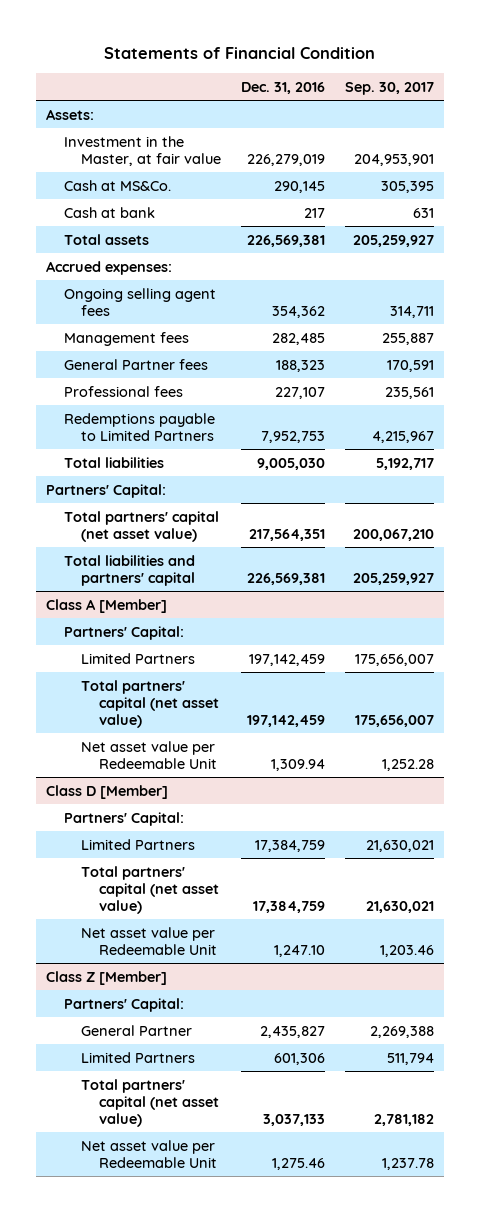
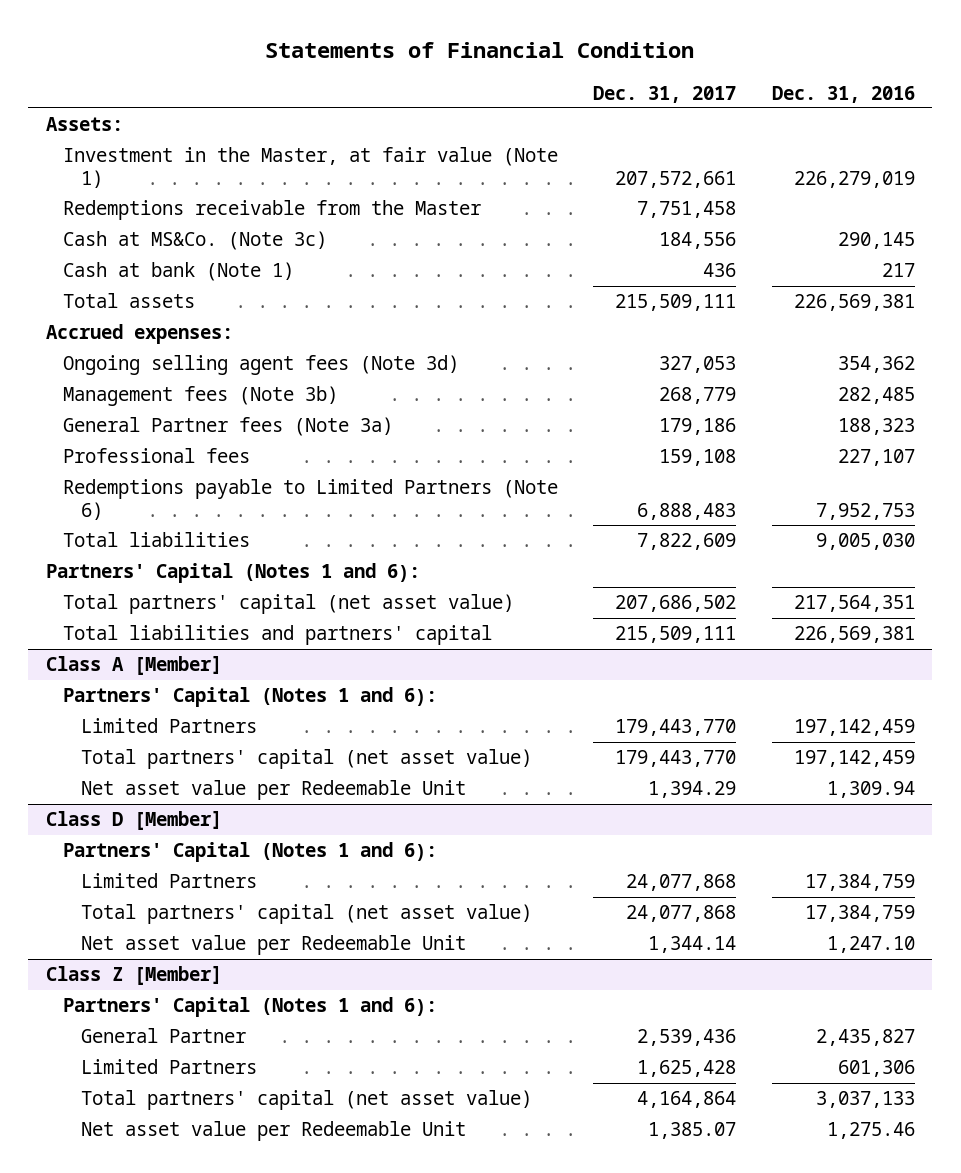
- | Dec. 31, 2016 | Sep. 30, 2017
+ | Dec. 31, 2017 | Dec. 31, 2016
- Investment in the Master, at fair value | 226,279,019 | 204,953,901
- Cash at MS&Co. | 290,145 | 305,395
- Cash at bank | 217 | 631
+ Investment in the Master, at fair value (Note 1) | 207,572,661 | 226,279,019
+ Redemptions receivable from the Master | 7,751,458 |
+ Cash at MS&Co. (Note 3c) | 184,556 | 290,145
+ Cash at bank (Note 1) | 436 | 217
- Ongoing selling agent fees | 354,362 | 314,711
- Management fees | 282,485 | 255,887
- General Partner fees | 188,323 | 170,591
+ Ongoing selling agent fees (Note 3d) | 327,053 | 354,362
+ Management fees (Note 3b) | 268,779 | 282,485
+ General Partner fees (Note 3a) | 179,186 | 188,323
- Redemptions payable to Limited Partners | 7,952,753 | 4,215,967
+ Redemptions payable to Limited Partners (Note 6) | 6,888,483 | 7,952,753
- Partners' Capital:
+ Partners' Capital (Notes 1 and 6):
@ Class A [Member]
- Partners' Capital:
+ Partners' Capital (Notes 1 and 6):
@ Class D [Member]
- Partners' Capital:
+ Partners' Capital (Notes 1 and 6):
@ Class Z [Member]
- Partners' Capital:
+ Partners' Capital (Notes 1 and 6):

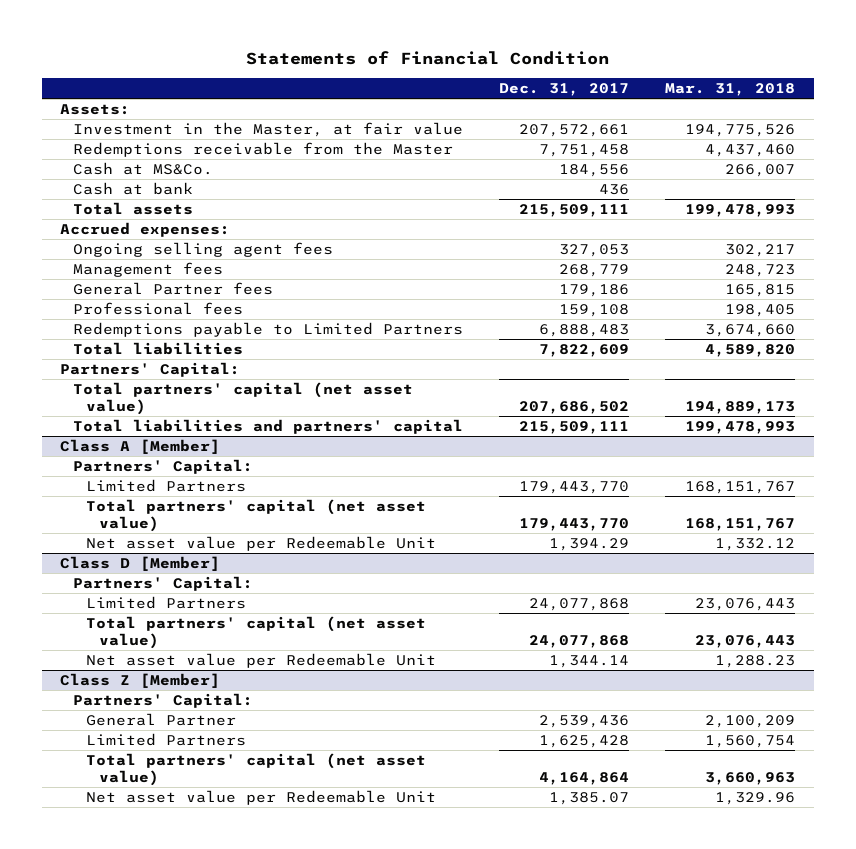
- | Dec. 31, 2017 | Dec. 31, 2016
+ | Dec. 31, 2017 | Mar. 31, 2018
- Investment in the Master, at fair value (Note 1) | 207,572,661 | 226,279,019
+ Investment in the Master, at fair value | 207,572,661 | 194,775,526
- Cash at MS&Co. (Note 3c) | 184,556 | 290,145
- Cash at bank (Note 1) | 436 | 217
+ Cash at MS&Co. | 184,556 | 266,007
+ Cash at bank | 436 |
- Ongoing selling agent fees (Note 3d) | 327,053 | 354,362
- Management fees (Note 3b) | 268,779 | 282,485
- General Partner fees (Note 3a) | 179,186 | 188,323
+ Ongoing selling agent fees | 327,053 | 302,217
+ Management fees | 268,779 | 248,723
+ General Partner fees | 179,186 | 165,815
- Redemptions payable to Limited Partners (Note 6) | 6,888,483 | 7,952,753
+ Redemptions payable to Limited Partners | 6,888,483 | 3,674,660
- Partners' Capital (Notes 1 and 6):
+ Partners' Capital:
@ Class A [Member]
- Partners' Capital (Notes 1 and 6):
+ Partners' Capital:
@ Class D [Member]
- Partners' Capital (Notes 1 and 6):
+ Partners' Capital:
@ Class Z [Member]
- Partners' Capital (Notes 1 and 6):
+ Partners' Capital:

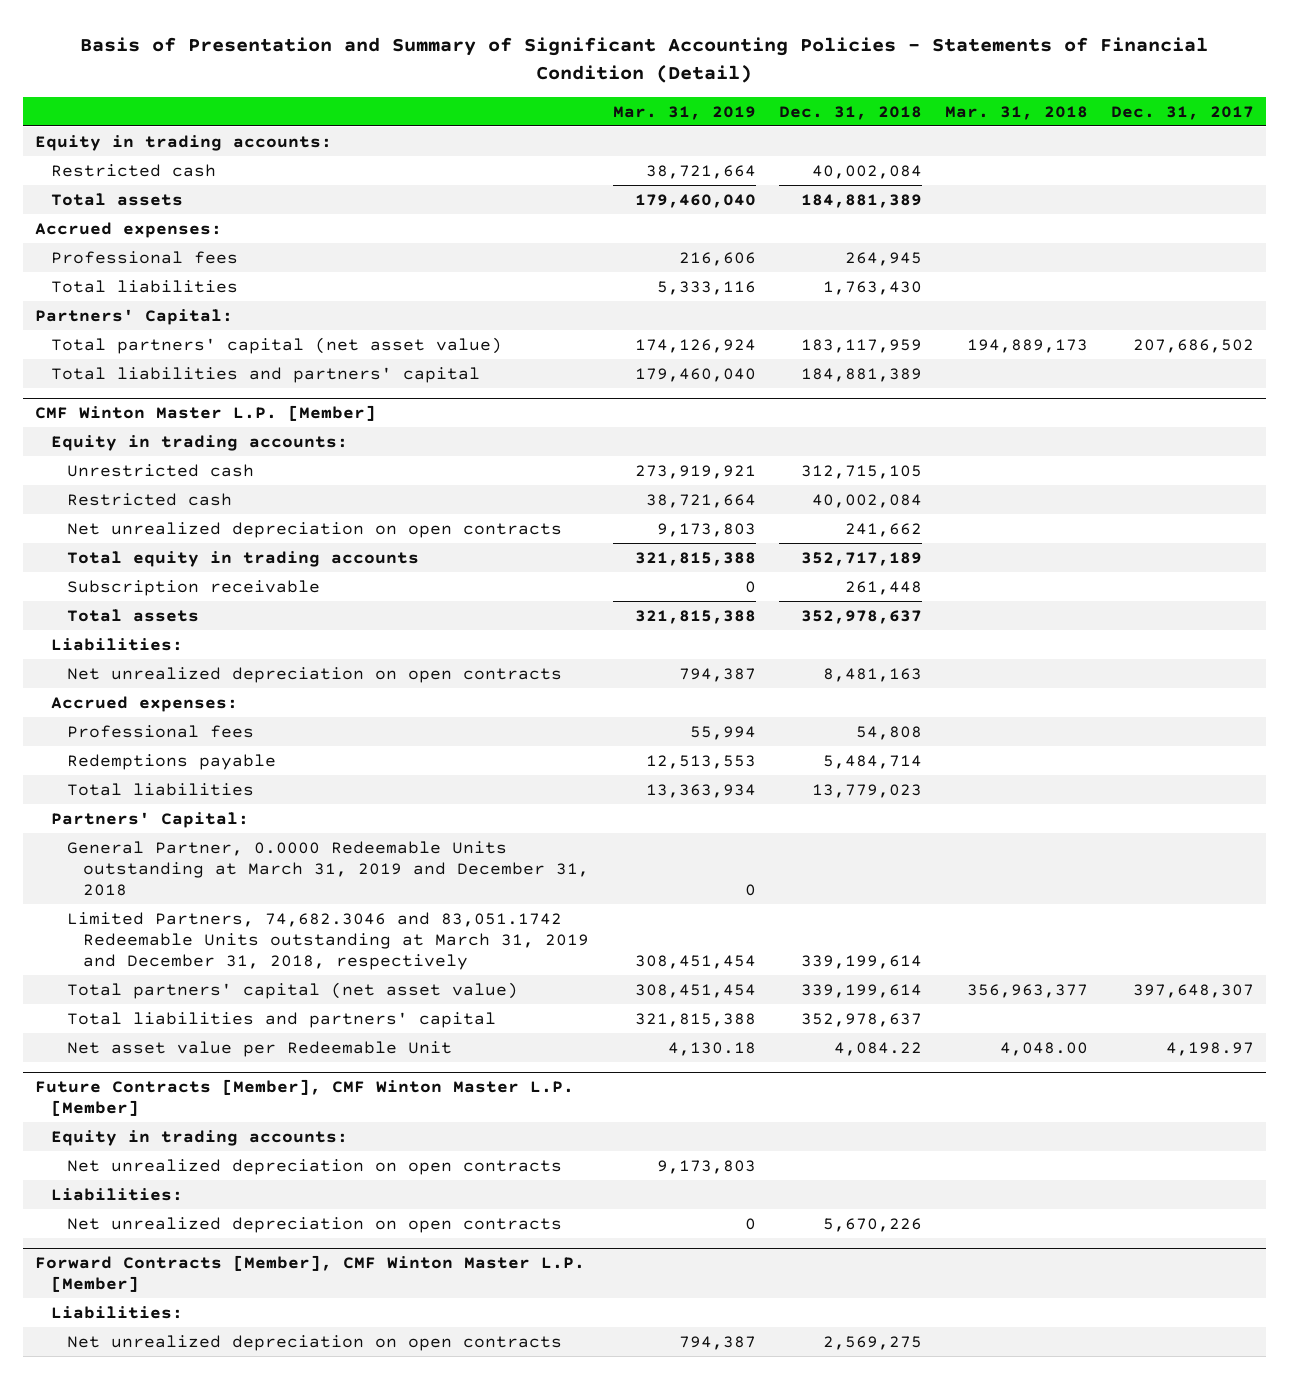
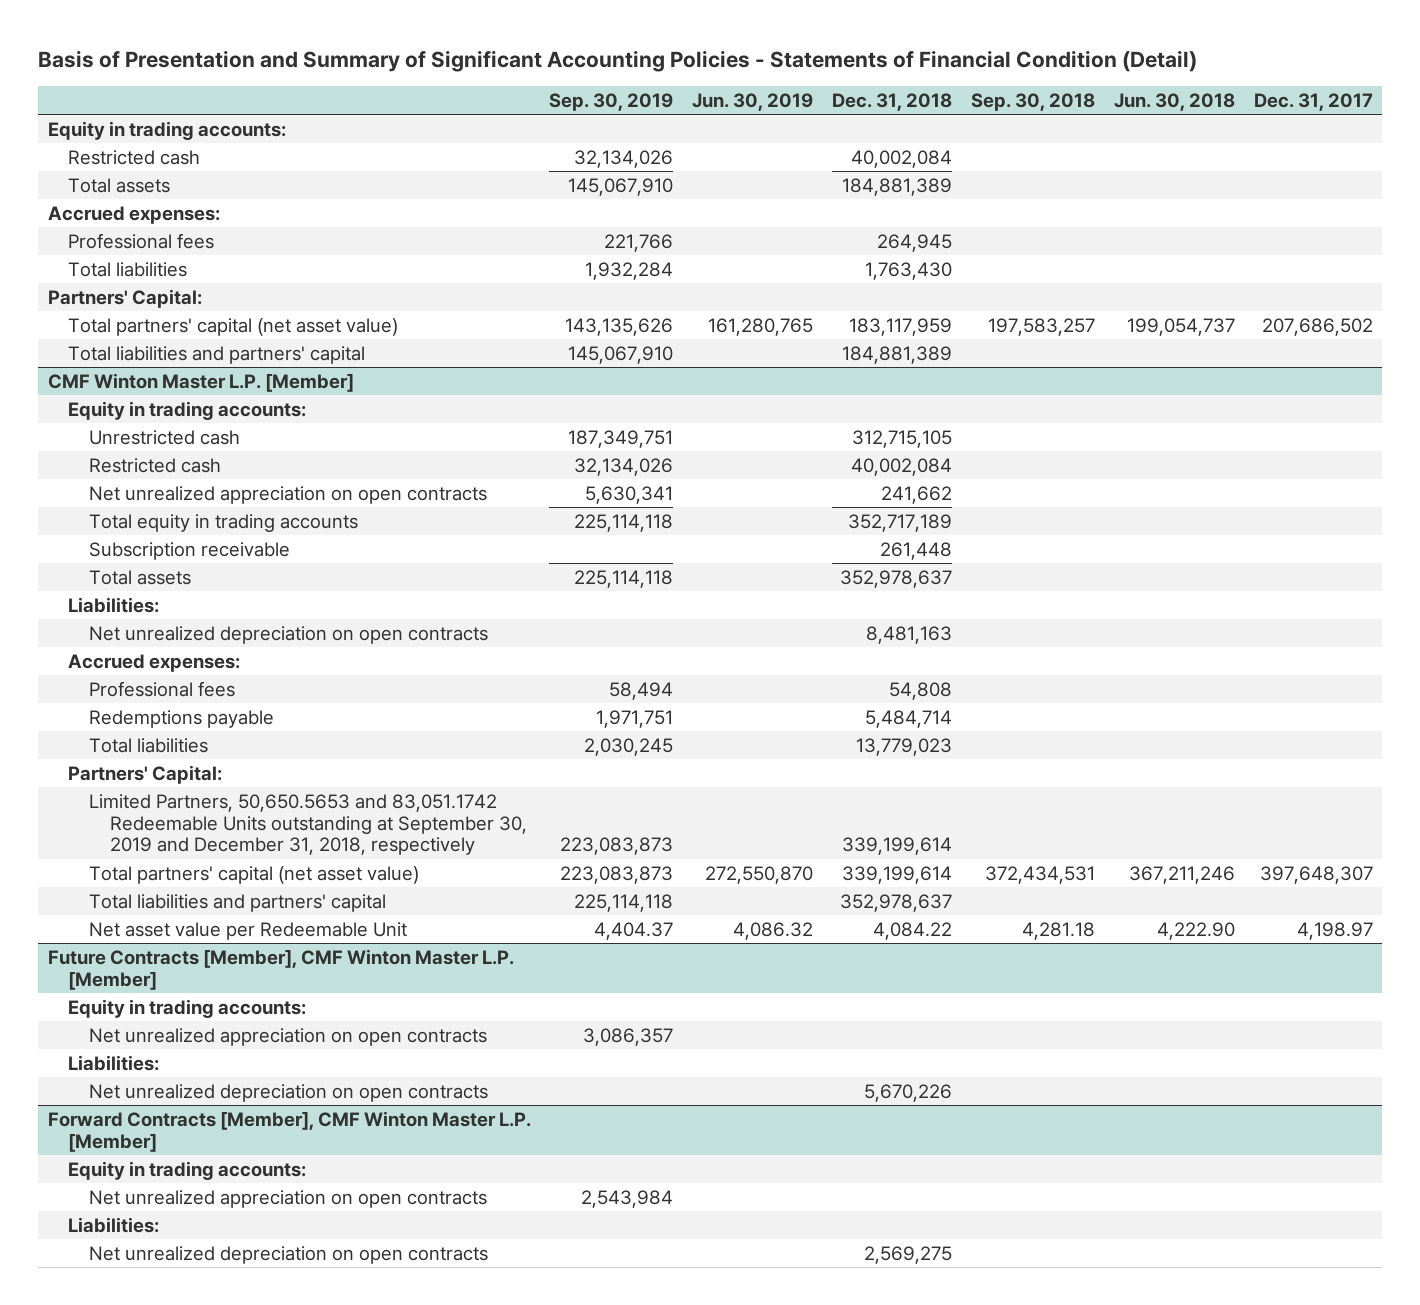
- | Mar. 31, 2019 | Dec. 31, 2018 | Mar. 31, 2018 | Dec. 31, 2017
+ | Sep. 30, 2019 | Jun. 30, 2019 | Dec. 31, 2018 | Sep. 30, 2018 | Jun. 30, 2018 | Dec. 31, 2017
@ CMF Winton Master L.P. [Member]
- Net unrealized depreciation on open contracts | 9,173,803 | 241,662 | |
+ Net unrealized appreciation on open contracts | 5,630,341 | | 241,662 | | |
- General Partner, 0.0000 Redeemable Units outstanding at March 31, 2019 and December 31, 2018 | 0 | | |
- Limited Partners, 74,682.3046 and 83,051.1742 Redeemable Units outstanding at March 31, 2019 and December 31, 2018, respectively | 308,451,454 | 339,199,614 | |
+ Limited Partners, 50,650.5653 and 83,051.1742 Redeemable Units outstanding at September 30, 2019 and December 31, 2018, respectively | 223,083,873 | | 339,199,614 | | |
@ Future Contracts [Member], CMF Winton Master L.P. [Member]
- Net unrealized depreciation on open contracts | 9,173,803 | | |
+ Net unrealized appreciation on open contracts | 3,086,357 | | | | |
@ Forward Contracts [Member], CMF Winton Master L.P. [Member]
+ Equity in trading accounts:
+ Net unrealized appreciation on open contracts | 2,543,984 | | | | |

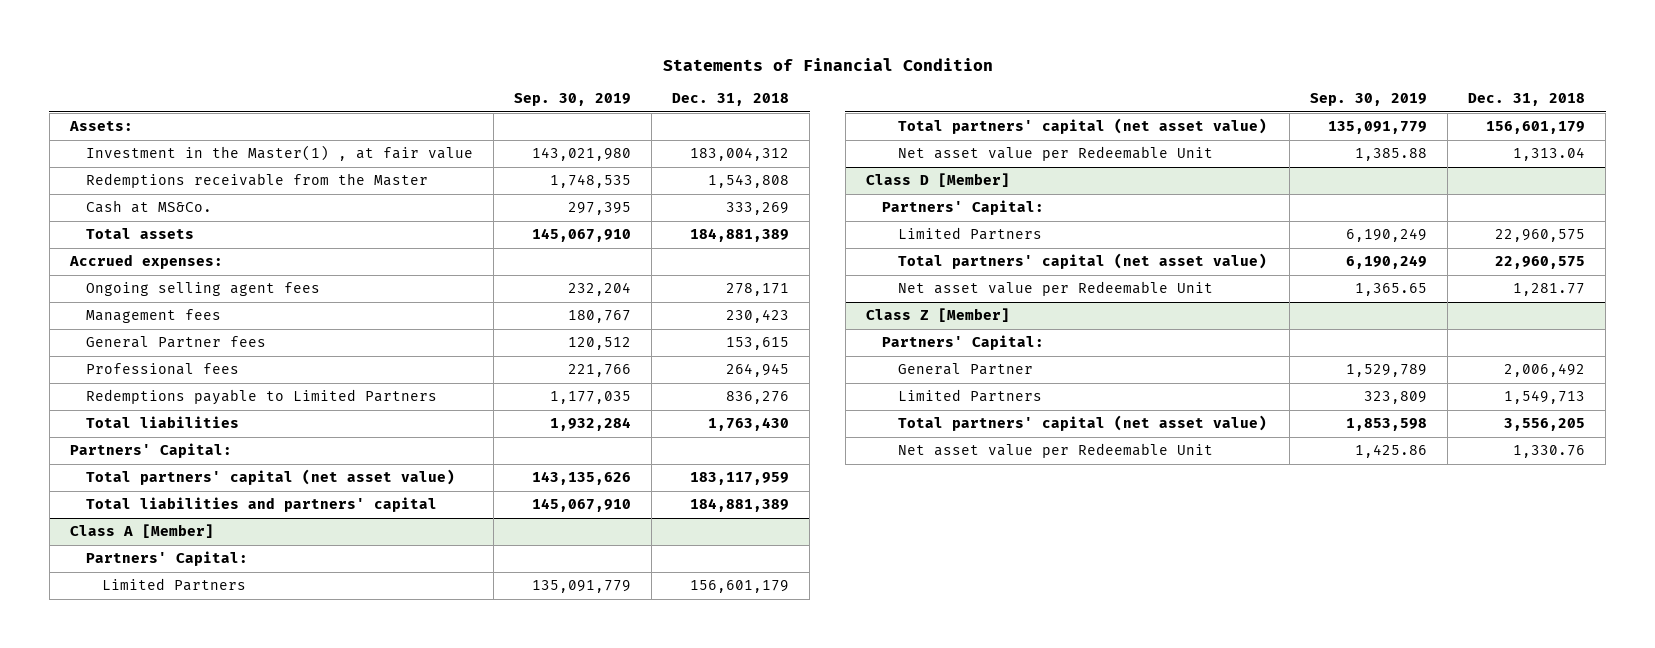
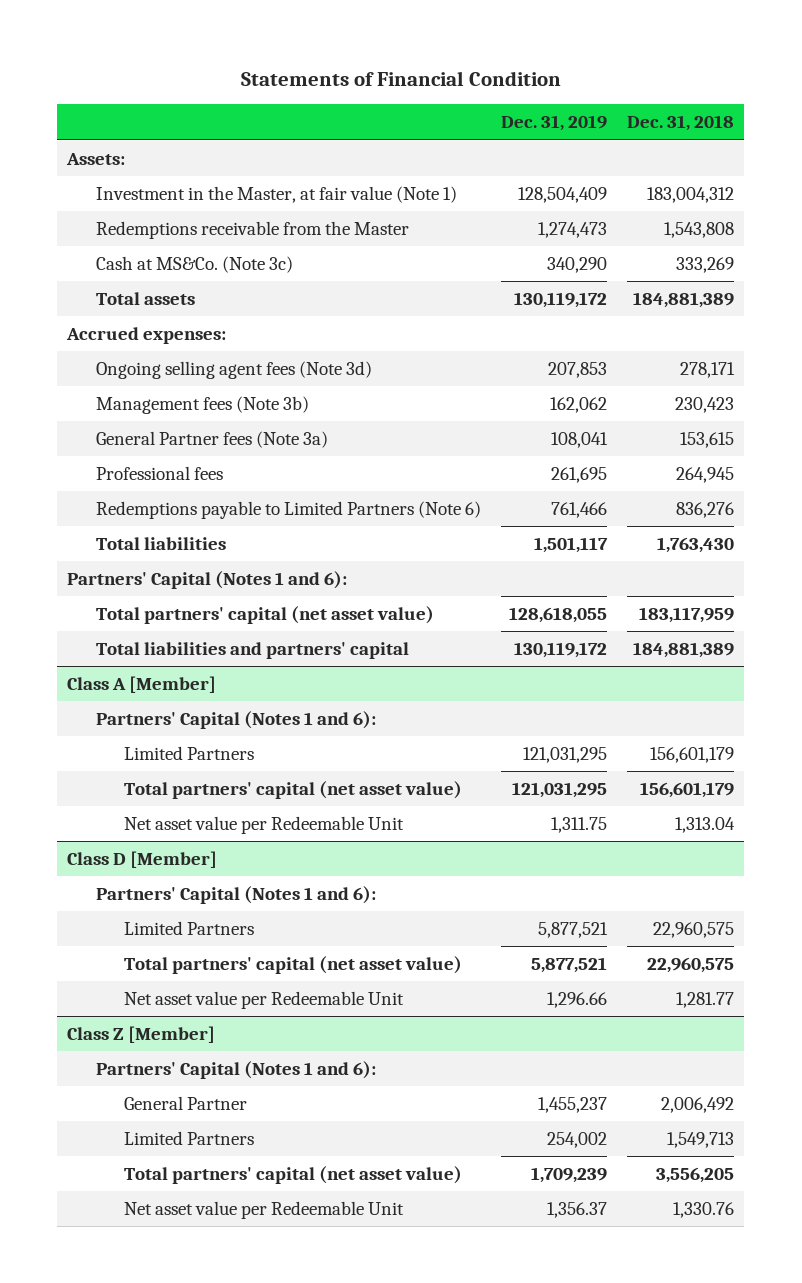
- | Sep. 30, 2019 | Dec. 31, 2018
+ | Dec. 31, 2019 | Dec. 31, 2018
- Investment in the Master(1) , at fair value | 143,021,980 | 183,004,312
+ Investment in the Master, at fair value (Note 1) | 128,504,409 | 183,004,312
- Cash at MS&Co. | 297,395 | 333,269
+ Cash at MS&Co. (Note 3c) | 340,290 | 333,269
- Ongoing selling agent fees | 232,204 | 278,171
- Management fees | 180,767 | 230,423
- General Partner fees | 120,512 | 153,615
+ Ongoing selling agent fees (Note 3d) | 207,853 | 278,171
+ Management fees (Note 3b) | 162,062 | 230,423
+ General Partner fees (Note 3a) | 108,041 | 153,615
- Redemptions payable to Limited Partners | 1,177,035 | 836,276
+ Redemptions payable to Limited Partners (Note 6) | 761,466 | 836,276
- Partners' Capital:
+ Partners' Capital (Notes 1 and 6):
@ Class A [Member]
- Partners' Capital:
+ Partners' Capital (Notes 1 and 6):
@ Class D [Member]
- Partners' Capital:
+ Partners' Capital (Notes 1 and 6):
@ Class Z [Member]
- Partners' Capital:
+ Partners' Capital (Notes 1 and 6):

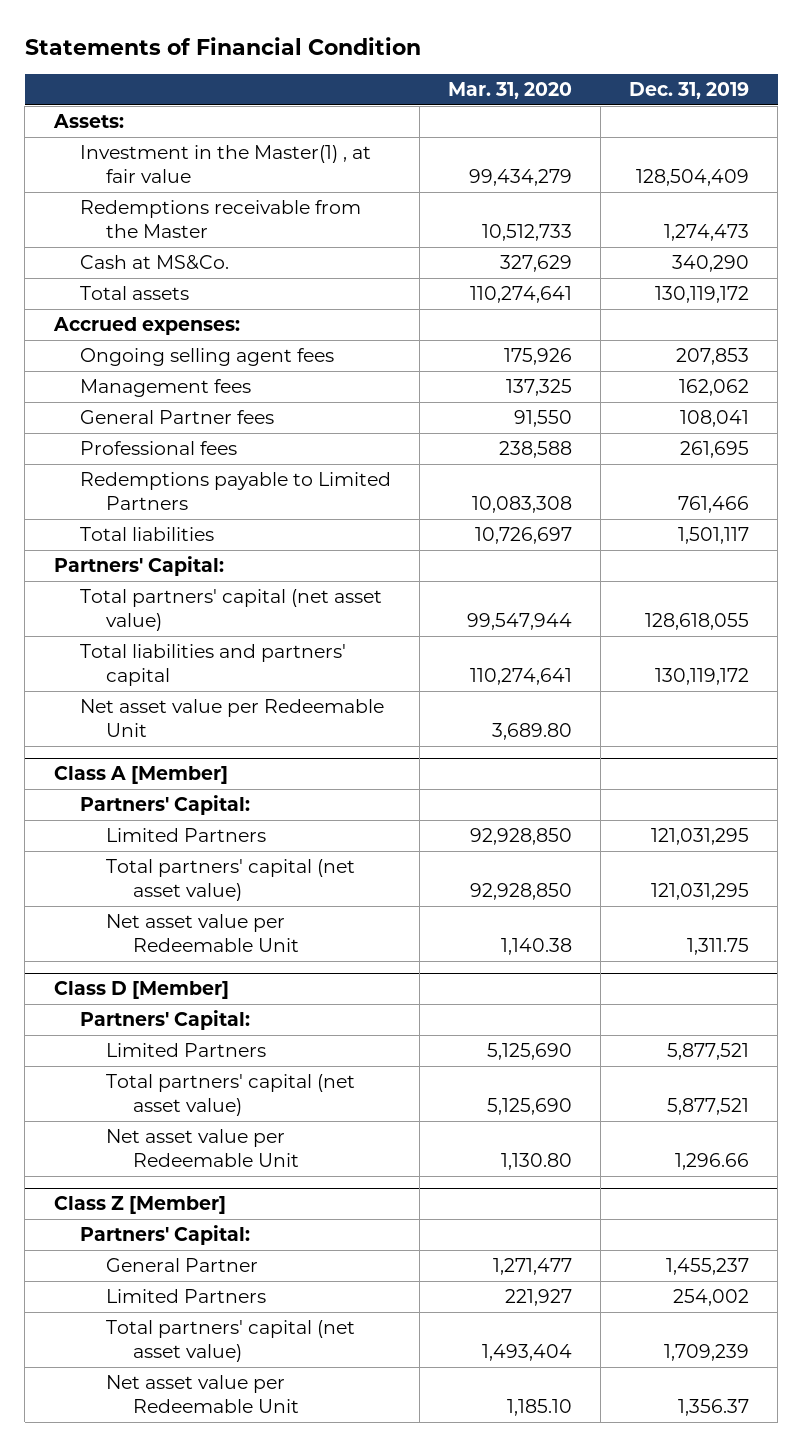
- | Dec. 31, 2019 | Dec. 31, 2018
+ | Mar. 31, 2020 | Dec. 31, 2019
- Investment in the Master, at fair value (Note 1) | 128,504,409 | 183,004,312
+ Investment in the Master(1) , at fair value | 99,434,279 | 128,504,409
- Cash at MS&Co. (Note 3c) | 340,290 | 333,269
+ Cash at MS&Co. | 327,629 | 340,290
- Ongoing selling agent fees (Note 3d) | 207,853 | 278,171
- Management fees (Note 3b) | 162,062 | 230,423
- General Partner fees (Note 3a) | 108,041 | 153,615
+ Ongoing selling agent fees | 175,926 | 207,853
+ Management fees | 137,325 | 162,062
+ General Partner fees | 91,550 | 108,041
- Redemptions payable to Limited Partners (Note 6) | 761,466 | 836,276
+ Redemptions payable to Limited Partners | 10,083,308 | 761,466
- Partners' Capital (Notes 1 and 6):
+ Partners' Capital:
+ Net asset value per Redeemable Unit | 3,689.80 |
@ Class A [Member]
- Partners' Capital (Notes 1 and 6):
+ Partners' Capital:
@ Class D [Member]
- Partners' Capital (Notes 1 and 6):
+ Partners' Capital:
@ Class Z [Member]
- Partners' Capital (Notes 1 and 6):
+ Partners' Capital:

